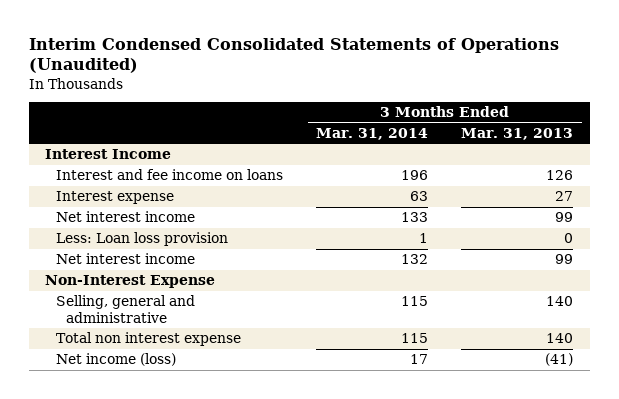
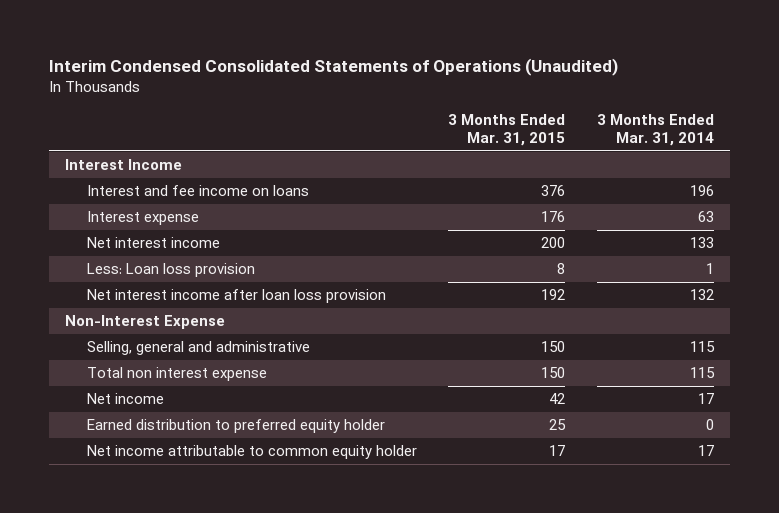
- | 3 Months Ended Mar. 31, 2014 | 3 Months Ended Mar. 31, 2013
+ | 3 Months Ended Mar. 31, 2015 | 3 Months Ended Mar. 31, 2014
- Net interest income | 132 | 99
+ Net interest income after loan loss provision | 192 | 132
- Net income (loss) | 17 | (41)
+ Net income | 42 | 17
+ Earned distribution to preferred equity holder | 25 | 0
+ Net income attributable to common equity holder | 17 | 17

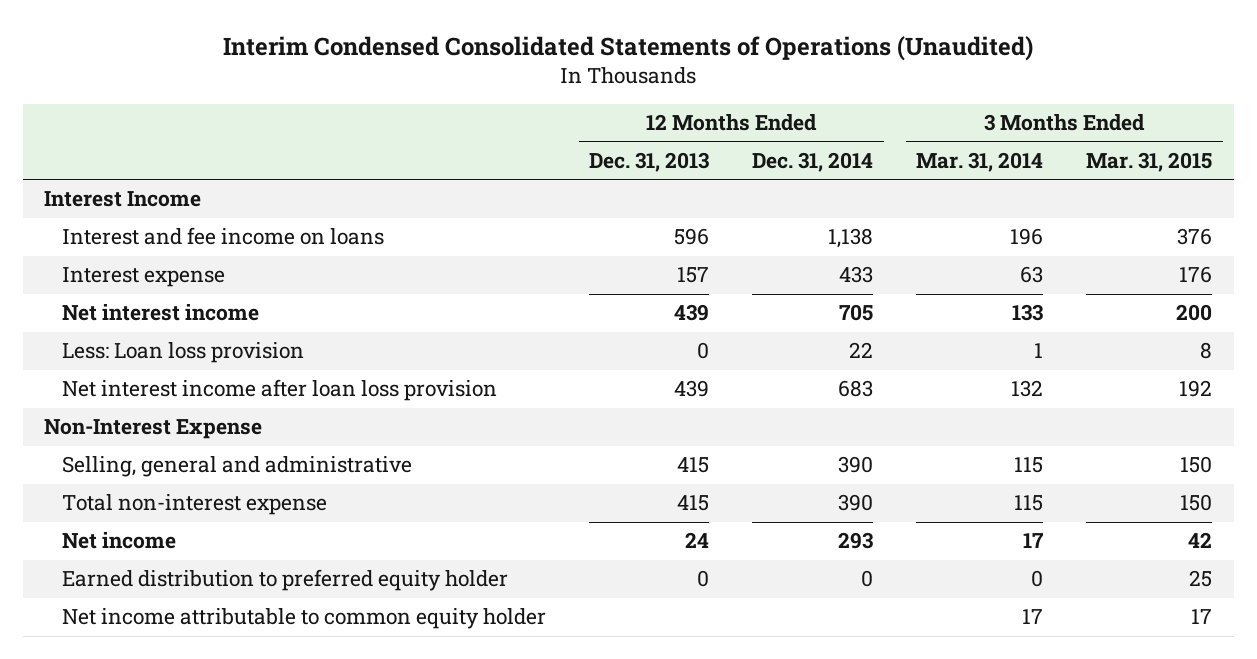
- | 3 Months Ended Mar. 31, 2015 | 3 Months Ended Mar. 31, 2014
+ | 12 Months Ended Dec. 31, 2013 | 12 Months Ended Dec. 31, 2014 | 3 Months Ended Mar. 31, 2014 | 3 Months Ended Mar. 31, 2015
- Total non interest expense | 150 | 115
+ Total non-interest expense | 415 | 390 | 115 | 150

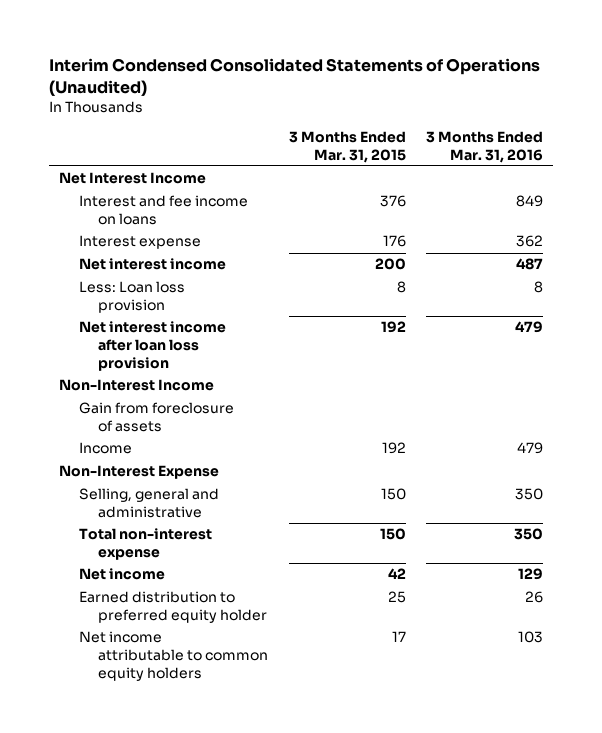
- | 12 Months Ended Dec. 31, 2013 | 12 Months Ended Dec. 31, 2014 | 3 Months Ended Mar. 31, 2014 | 3 Months Ended Mar. 31, 2015
+ | 3 Months Ended Mar. 31, 2015 | 3 Months Ended Mar. 31, 2016
- Interest Income
+ Net Interest Income
+ Non-Interest Income
+ Gain from foreclosure of assets
+ Income | 192 | 479
- Net income attributable to common equity holder | | | 17 | 17
+ Net income attributable to common equity holders | 17 | 103

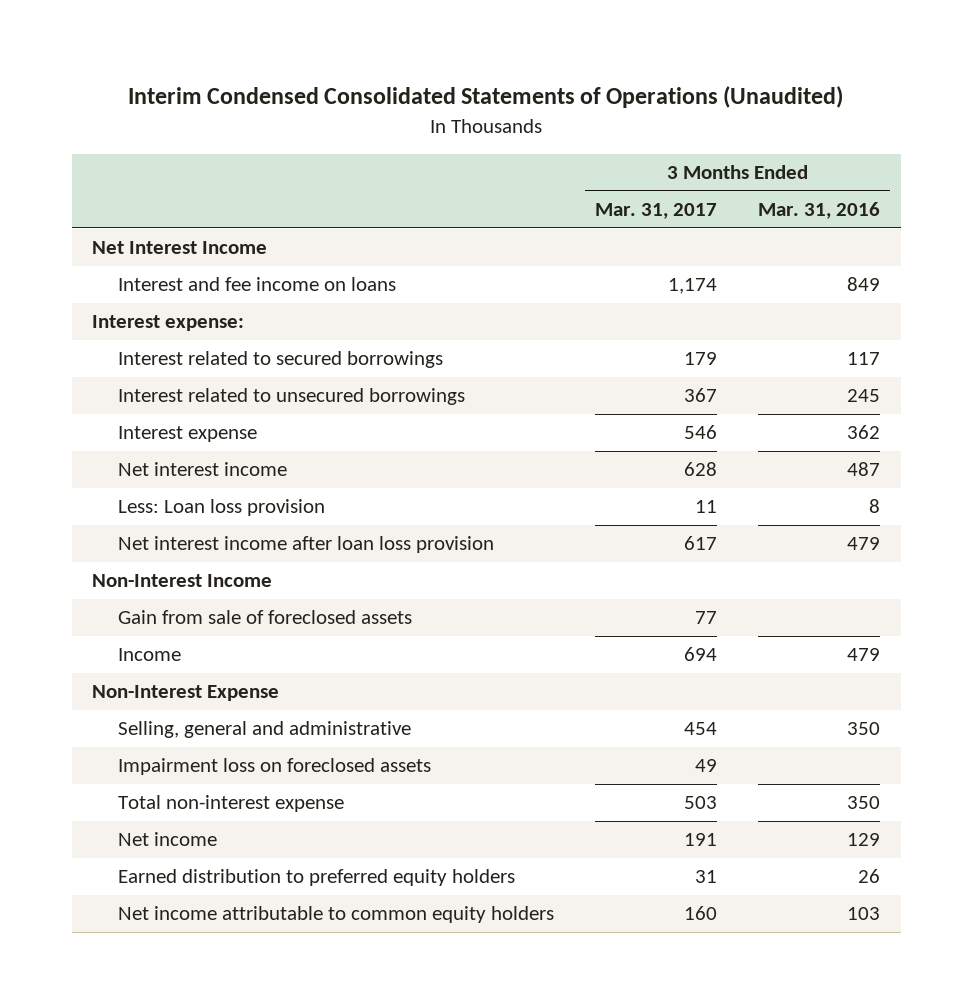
- | 3 Months Ended Mar. 31, 2015 | 3 Months Ended Mar. 31, 2016
+ | 3 Months Ended Mar. 31, 2017 | 3 Months Ended Mar. 31, 2016
+ Interest expense:
+ Interest related to secured borrowings | 179 | 117
+ Interest related to unsecured borrowings | 367 | 245
- Gain from foreclosure of assets
+ Gain from sale of foreclosed assets | 77 |
+ Impairment loss on foreclosed assets | 49 |
- Earned distribution to preferred equity holder | 25 | 26
+ Earned distribution to preferred equity holders | 31 | 26

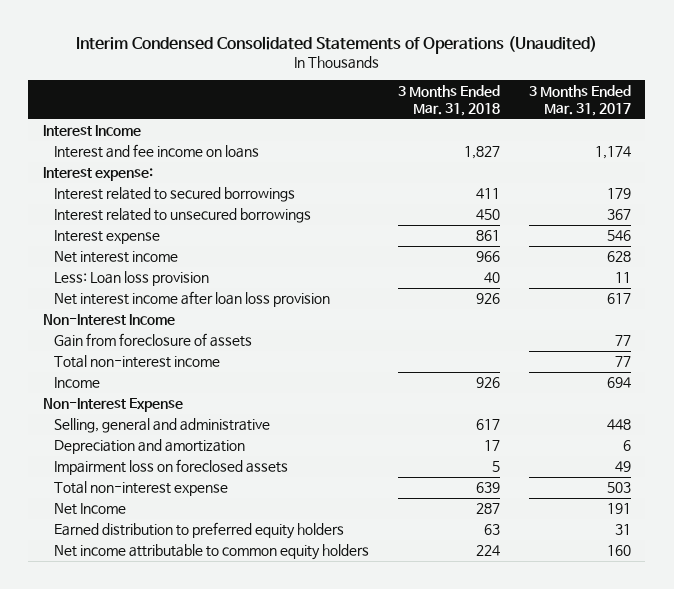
- | 3 Months Ended Mar. 31, 2017 | 3 Months Ended Mar. 31, 2016
+ | 3 Months Ended Mar. 31, 2018 | 3 Months Ended Mar. 31, 2017
- Net Interest Income
+ Interest Income
- Gain from sale of foreclosed assets | 77 |
+ Gain from foreclosure of assets | | 77
+ Total non-interest income | | 77
- Selling, general and administrative | 454 | 350
+ Selling, general and administrative | 617 | 448
+ Depreciation and amortization | 17 | 6
- Net income | 191 | 129
+ Net Income | 287 | 191

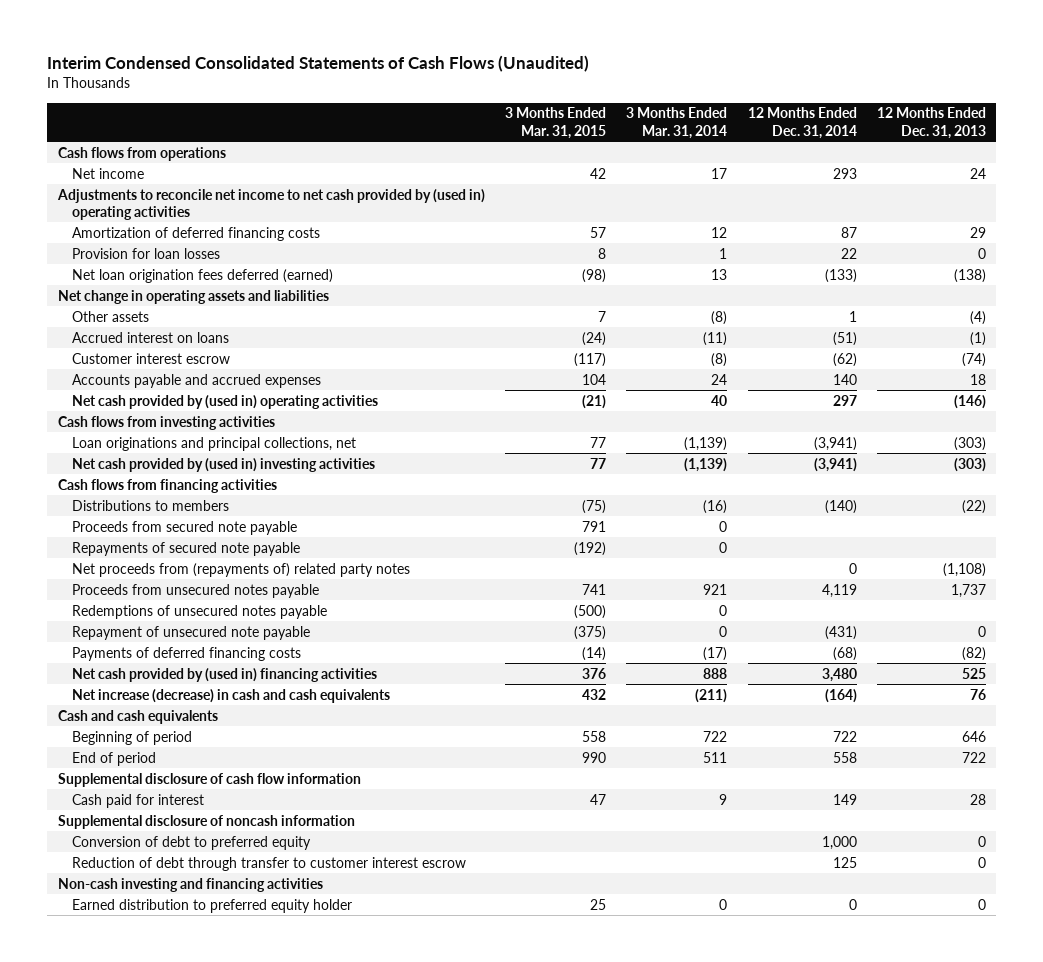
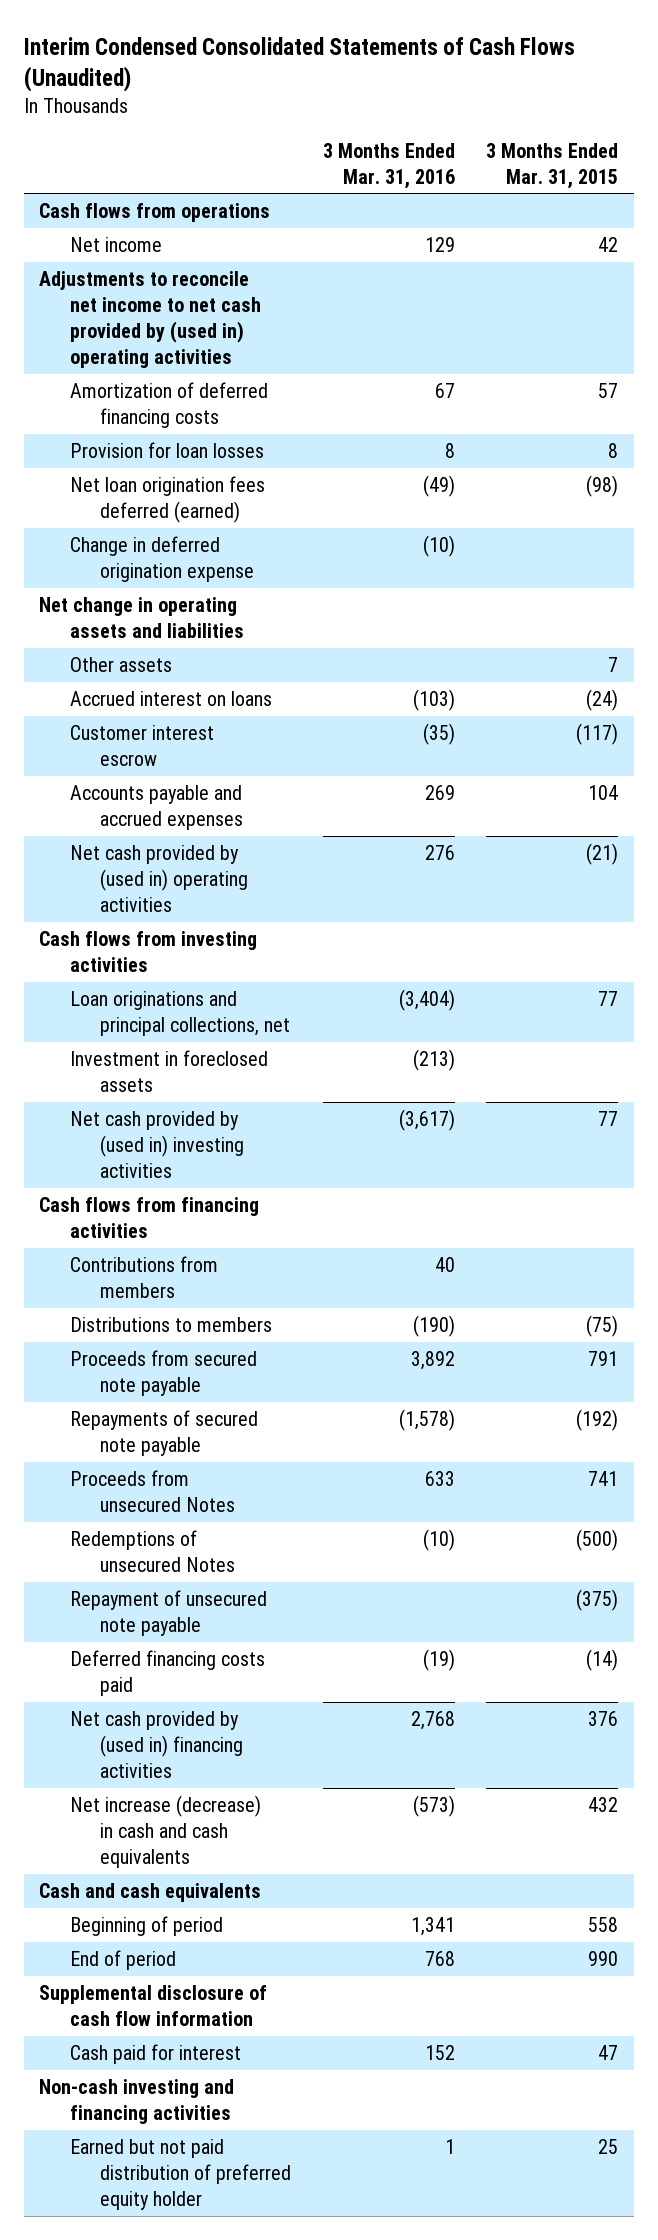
- | 3 Months Ended Mar. 31, 2015 | 3 Months Ended Mar. 31, 2014 | 12 Months Ended Dec. 31, 2014 | 12 Months Ended Dec. 31, 2013
+ | 3 Months Ended Mar. 31, 2016 | 3 Months Ended Mar. 31, 2015
+ Change in deferred origination expense | (10) |
+ Investment in foreclosed assets | (213) |
+ Contributions from members | 40 |
- Net proceeds from (repayments of) related party notes | | | 0 | (1,108)
- Proceeds from unsecured notes payable | 741 | 921 | 4,119 | 1,737
- Redemptions of unsecured notes payable | (500) | 0 | |
+ Proceeds from unsecured Notes | 633 | 741
+ Redemptions of unsecured Notes | (10) | (500)
- Payments of deferred financing costs | (14) | (17) | (68) | (82)
+ Deferred financing costs paid | (19) | (14)
- Supplemental disclosure of noncash information
- Conversion of debt to preferred equity | | | 1,000 | 0
- Reduction of debt through transfer to customer interest escrow | | | 125 | 0
- Earned distribution to preferred equity holder | 25 | 0 | 0 | 0
+ Earned but not paid distribution of preferred equity holder | 1 | 25

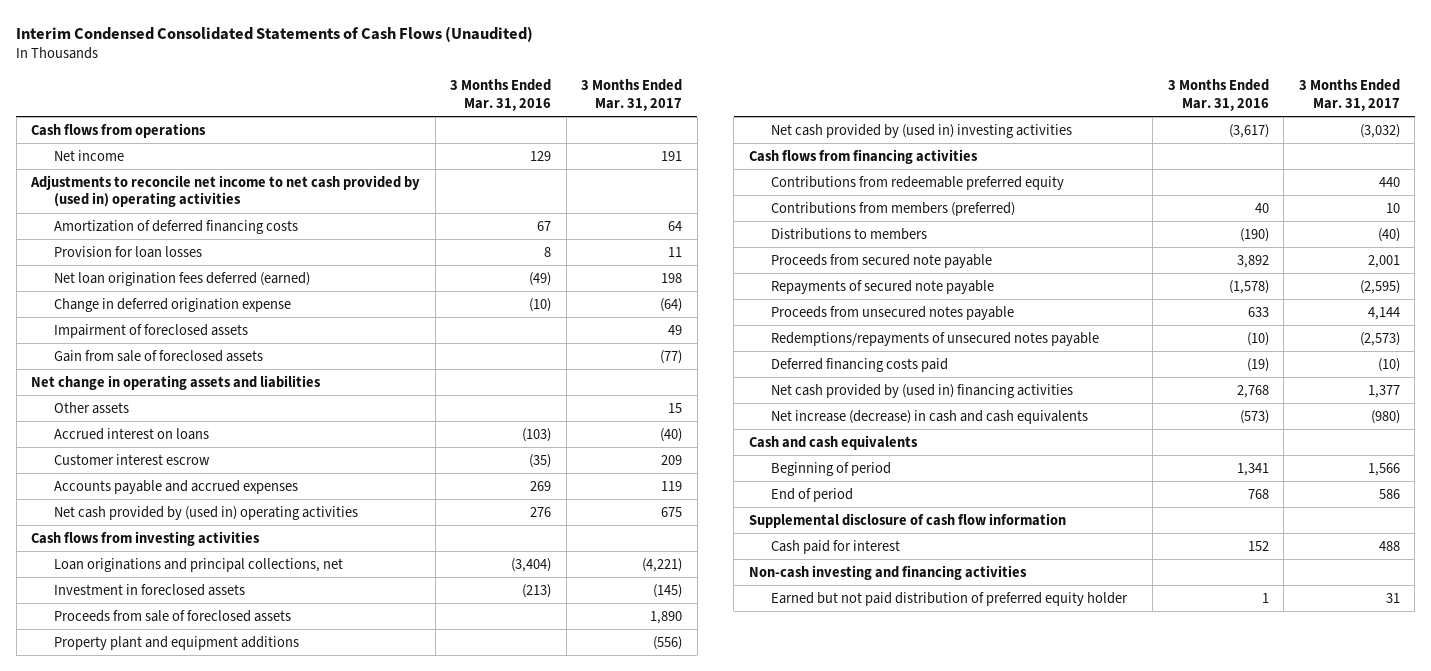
- | 3 Months Ended Mar. 31, 2016 | 3 Months Ended Mar. 31, 2015
+ | 3 Months Ended Mar. 31, 2016 | 3 Months Ended Mar. 31, 2017
+ Impairment of foreclosed assets | | 49
+ Gain from sale of foreclosed assets | | (77)
+ Proceeds from sale of foreclosed assets | | 1,890
+ Property plant and equipment additions | | (556)
- Contributions from members | 40 |
+ Contributions from redeemable preferred equity | | 440
+ Contributions from members (preferred) | 40 | 10
- Proceeds from unsecured Notes | 633 | 741
- Redemptions of unsecured Notes | (10) | (500)
- Repayment of unsecured note payable | | (375)
+ Proceeds from unsecured notes payable | 633 | 4,144
+ Redemptions/repayments of unsecured notes payable | (10) | (2,573)

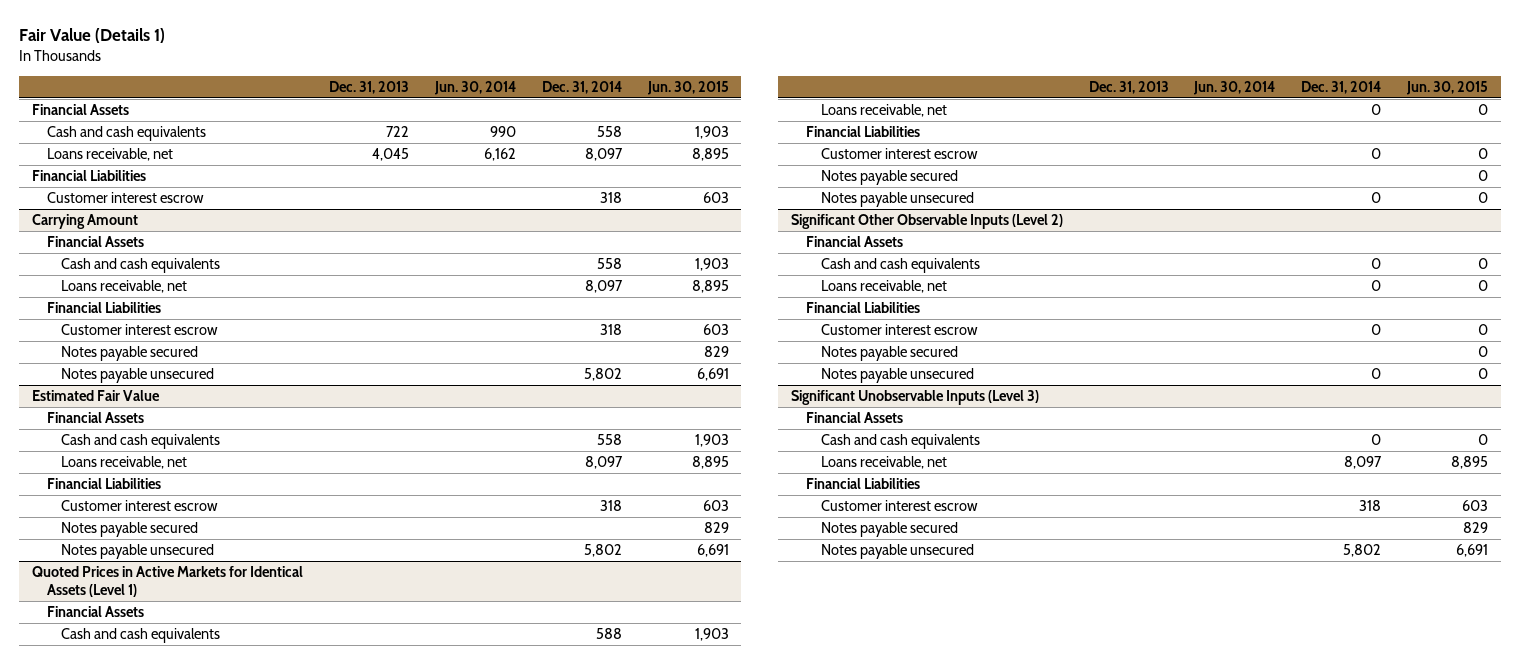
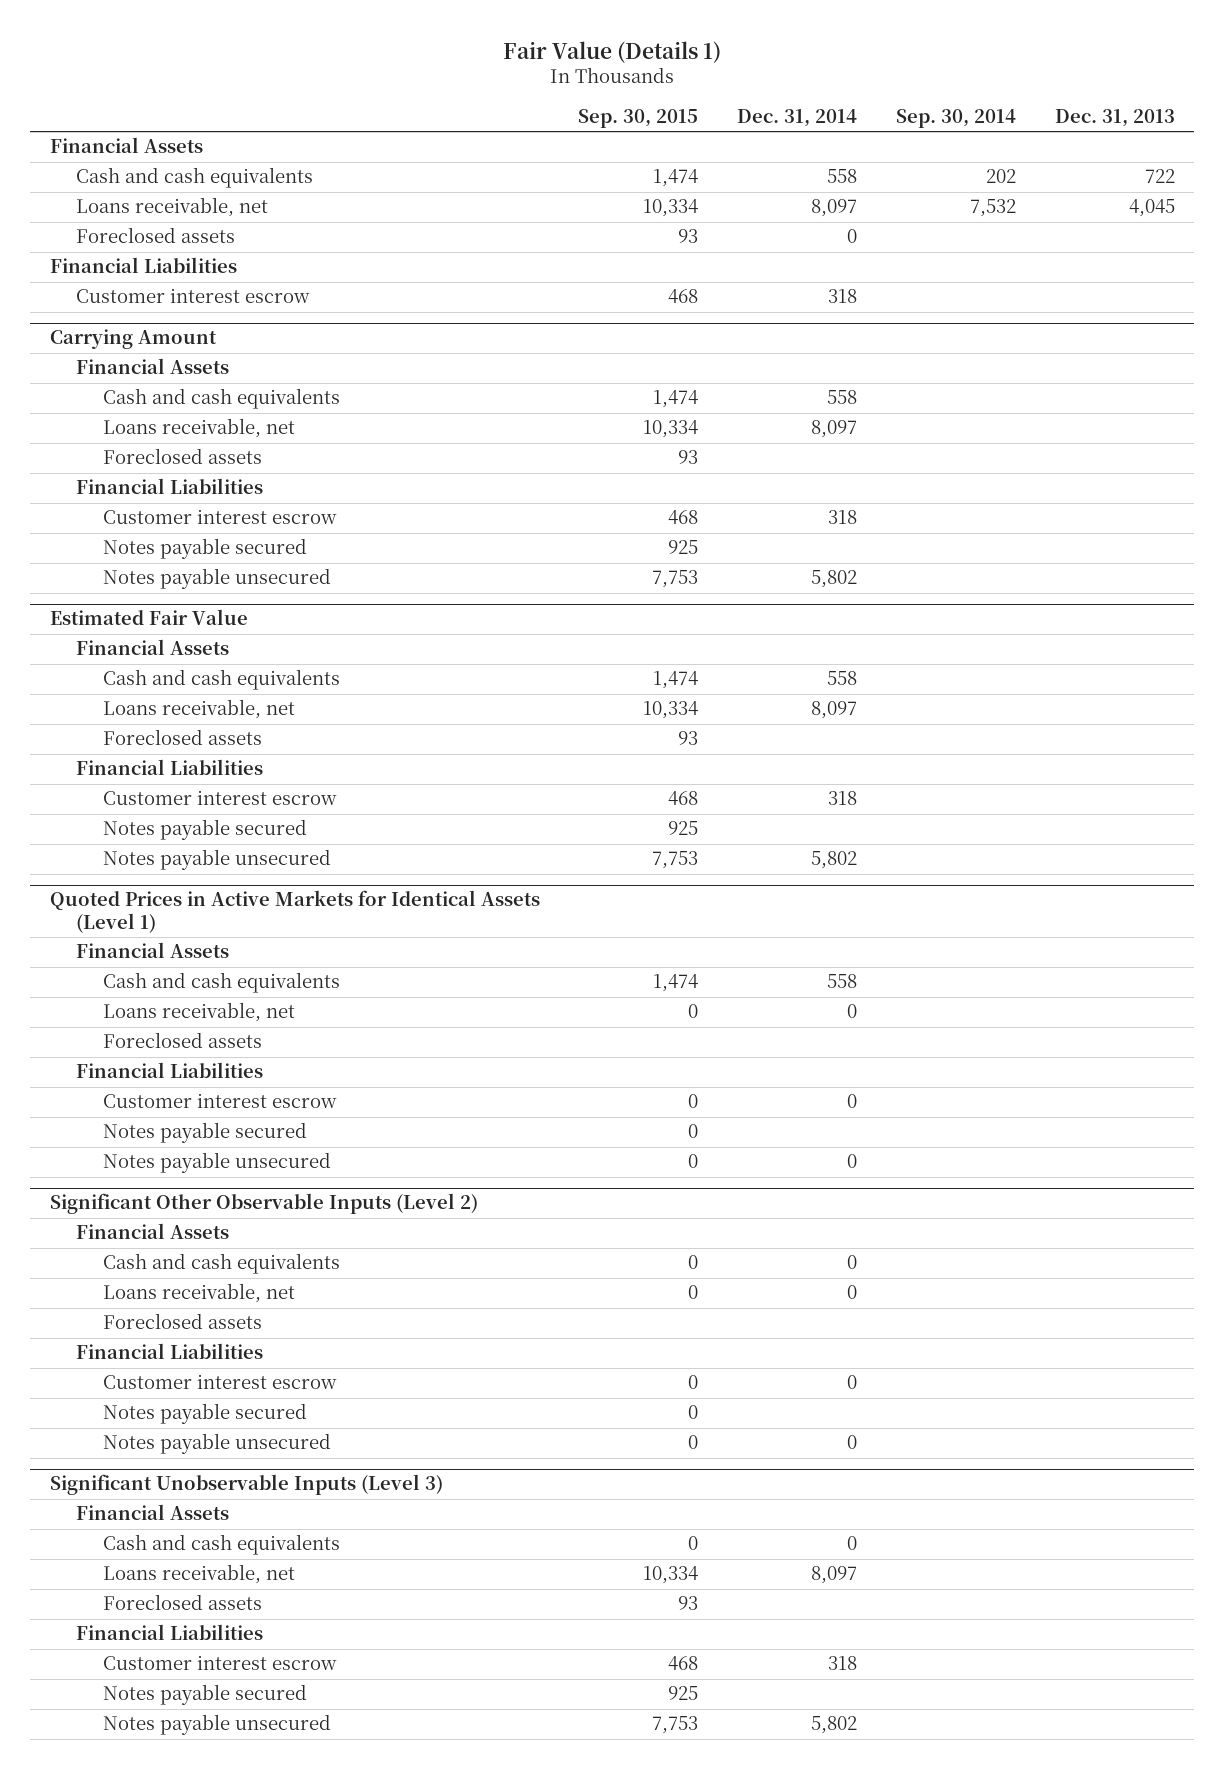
- | Dec. 31, 2013 | Jun. 30, 2014 | Dec. 31, 2014 | Jun. 30, 2015
+ | Sep. 30, 2015 | Dec. 31, 2014 | Sep. 30, 2014 | Dec. 31, 2013
+ Foreclosed assets | 93 | 0 | |
@ Carrying Amount
+ Foreclosed assets | 93 | | |
@ Estimated Fair Value
+ Foreclosed assets | 93 | | |
@ Quoted Prices in Active Markets for Identical Assets (Level 1)
- Cash and cash equivalents | | | 588 | 1,903
+ Cash and cash equivalents | 1,474 | 558 | |
+ Foreclosed assets
@ Significant Other Observable Inputs (Level 2)
+ Foreclosed assets
@ Significant Unobservable Inputs (Level 3)
+ Foreclosed assets | 93 | | |

